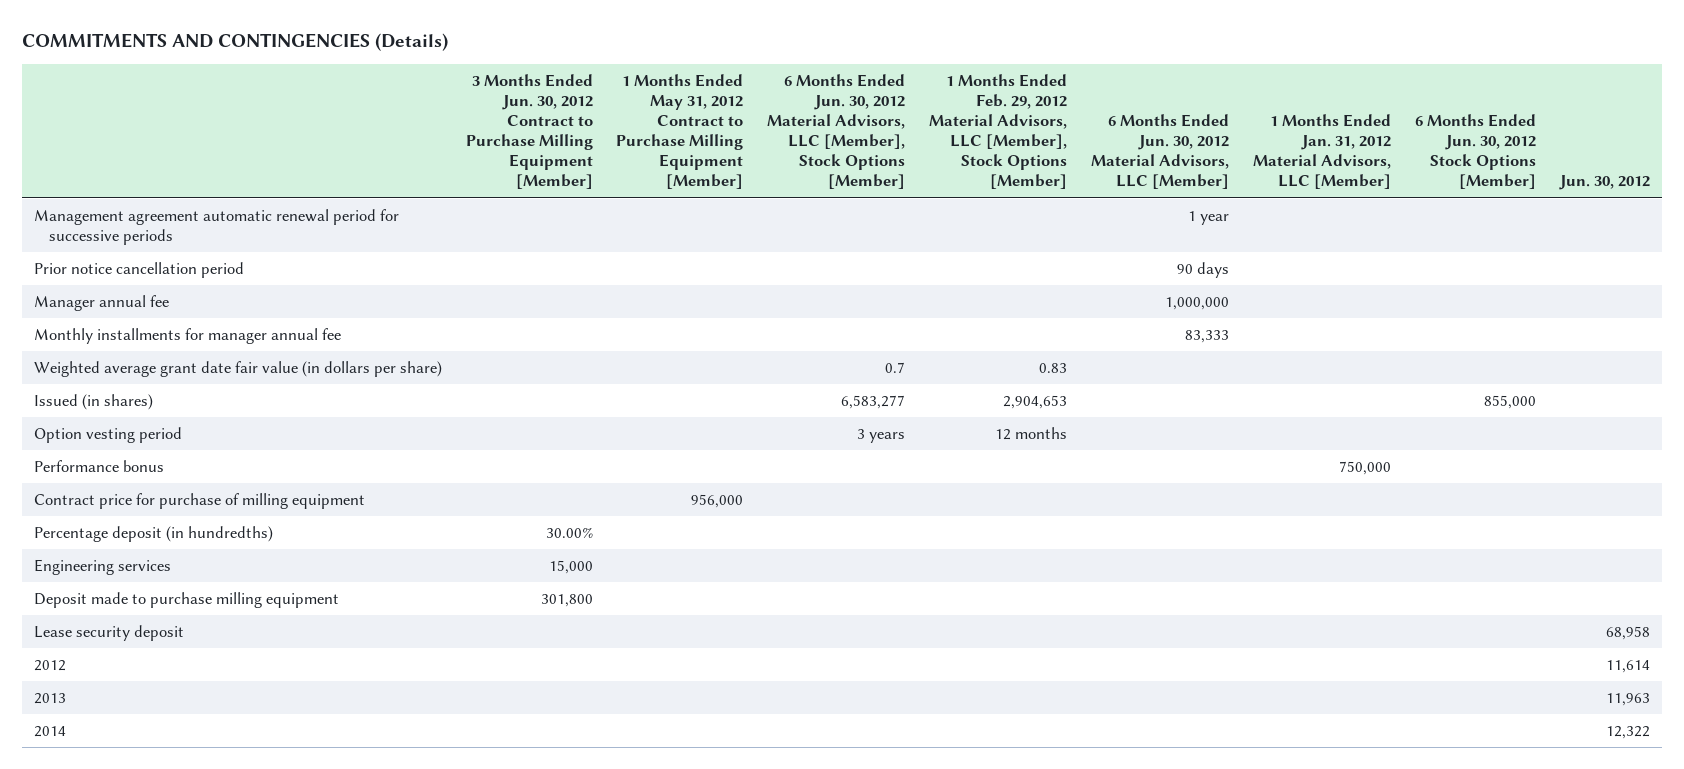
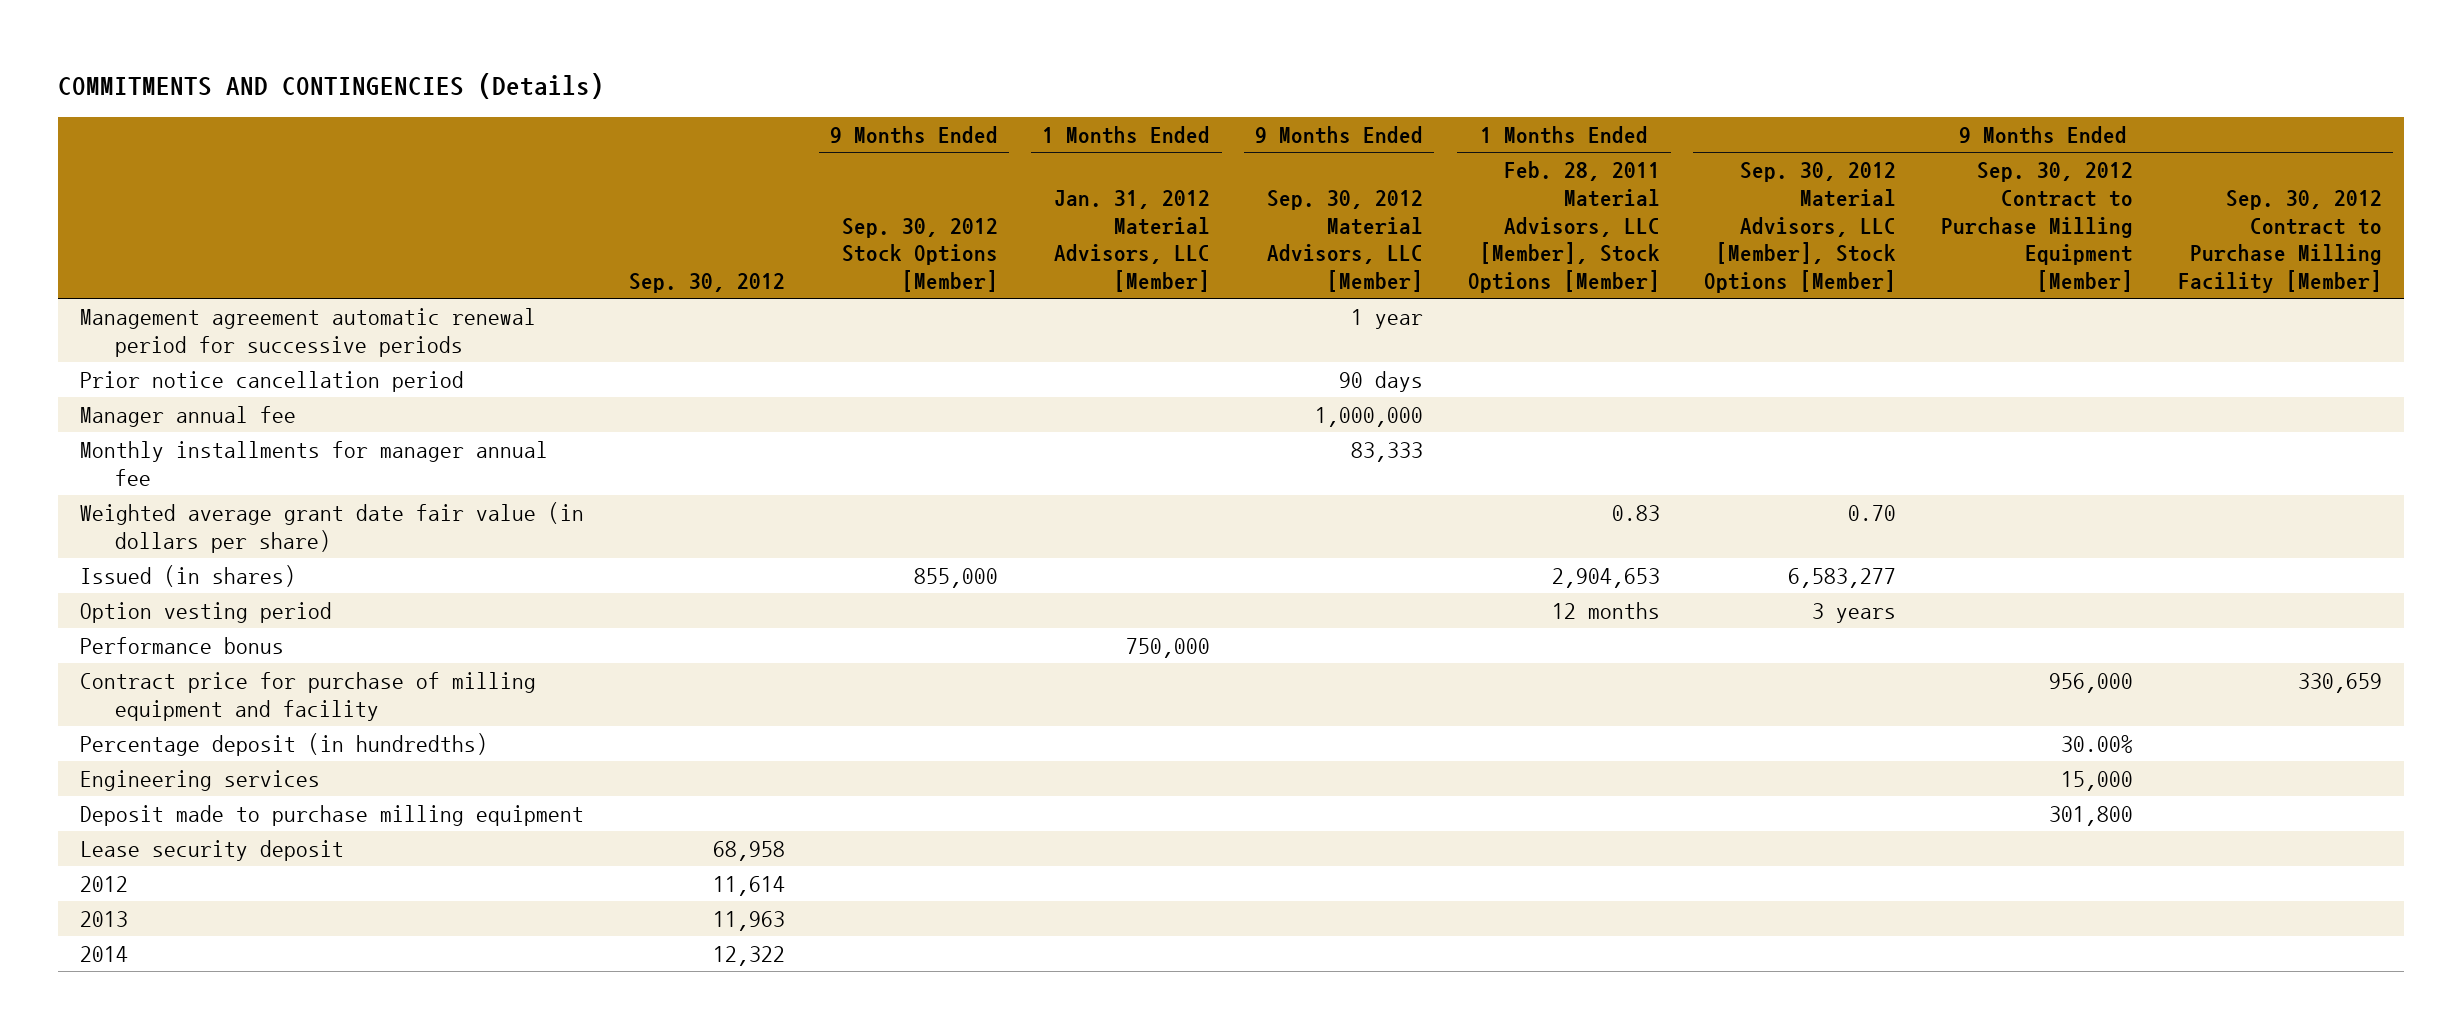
- | 3 Months Ended Jun. 30, 2012 Contract to Purchase Milling Equipment [Member] | 1 Months Ended May 31, 2012 Contract to Purchase Milling Equipment [Member] | 6 Months Ended Jun. 30, 2012 Material Advisors, LLC [Member], Stock Options [Member] | 1 Months Ended Feb. 29, 2012 Material Advisors, LLC [Member], Stock Options [Member] | 6 Months Ended Jun. 30, 2012 Material Advisors, LLC [Member] | 1 Months Ended Jan. 31, 2012 Material Advisors, LLC [Member] | 6 Months Ended Jun. 30, 2012 Stock Options [Member] | Jun. 30, 2012
+ | Sep. 30, 2012 | 9 Months Ended Sep. 30, 2012 Stock Options [Member] | 1 Months Ended Jan. 31, 2012 Material Advisors, LLC [Member] | 9 Months Ended Sep. 30, 2012 Material Advisors, LLC [Member] | 1 Months Ended Feb. 28, 2011 Material Advisors, LLC [Member], Stock Options [Member] | 9 Months Ended Sep. 30, 2012 Material Advisors, LLC [Member], Stock Options [Member] | 9 Months Ended Sep. 30, 2012 Contract to Purchase Milling Equipment [Member] | 9 Months Ended Sep. 30, 2012 Contract to Purchase Milling Facility [Member]
- Contract price for purchase of milling equipment | | 956,000 | | | | | |
+ Contract price for purchase of milling equipment and facility | | | | | | | 956,000 | 330,659

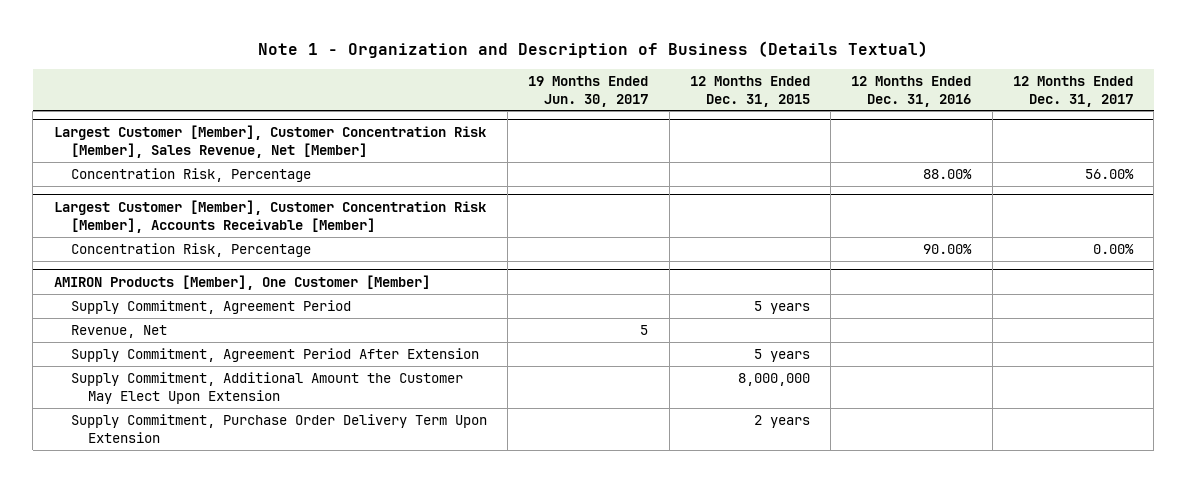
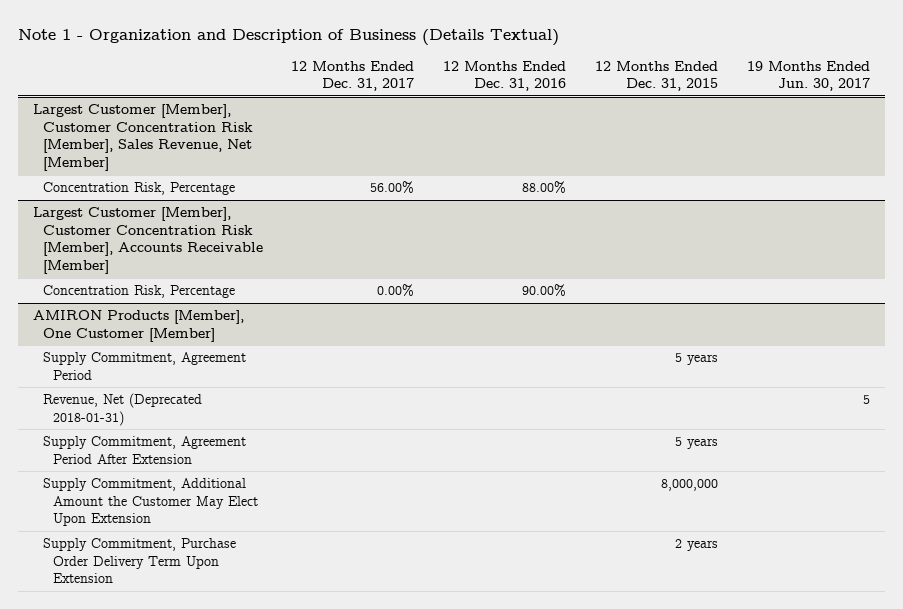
- | 19 Months Ended Jun. 30, 2017 | 12 Months Ended Dec. 31, 2015 | 12 Months Ended Dec. 31, 2016 | 12 Months Ended Dec. 31, 2017
+ | 12 Months Ended Dec. 31, 2017 | 12 Months Ended Dec. 31, 2016 | 12 Months Ended Dec. 31, 2015 | 19 Months Ended Jun. 30, 2017
@ AMIRON Products [Member], One Customer [Member]
- Revenue, Net | 5 | | |
+ Revenue, Net (Deprecated 2018-01-31) | | | | 5

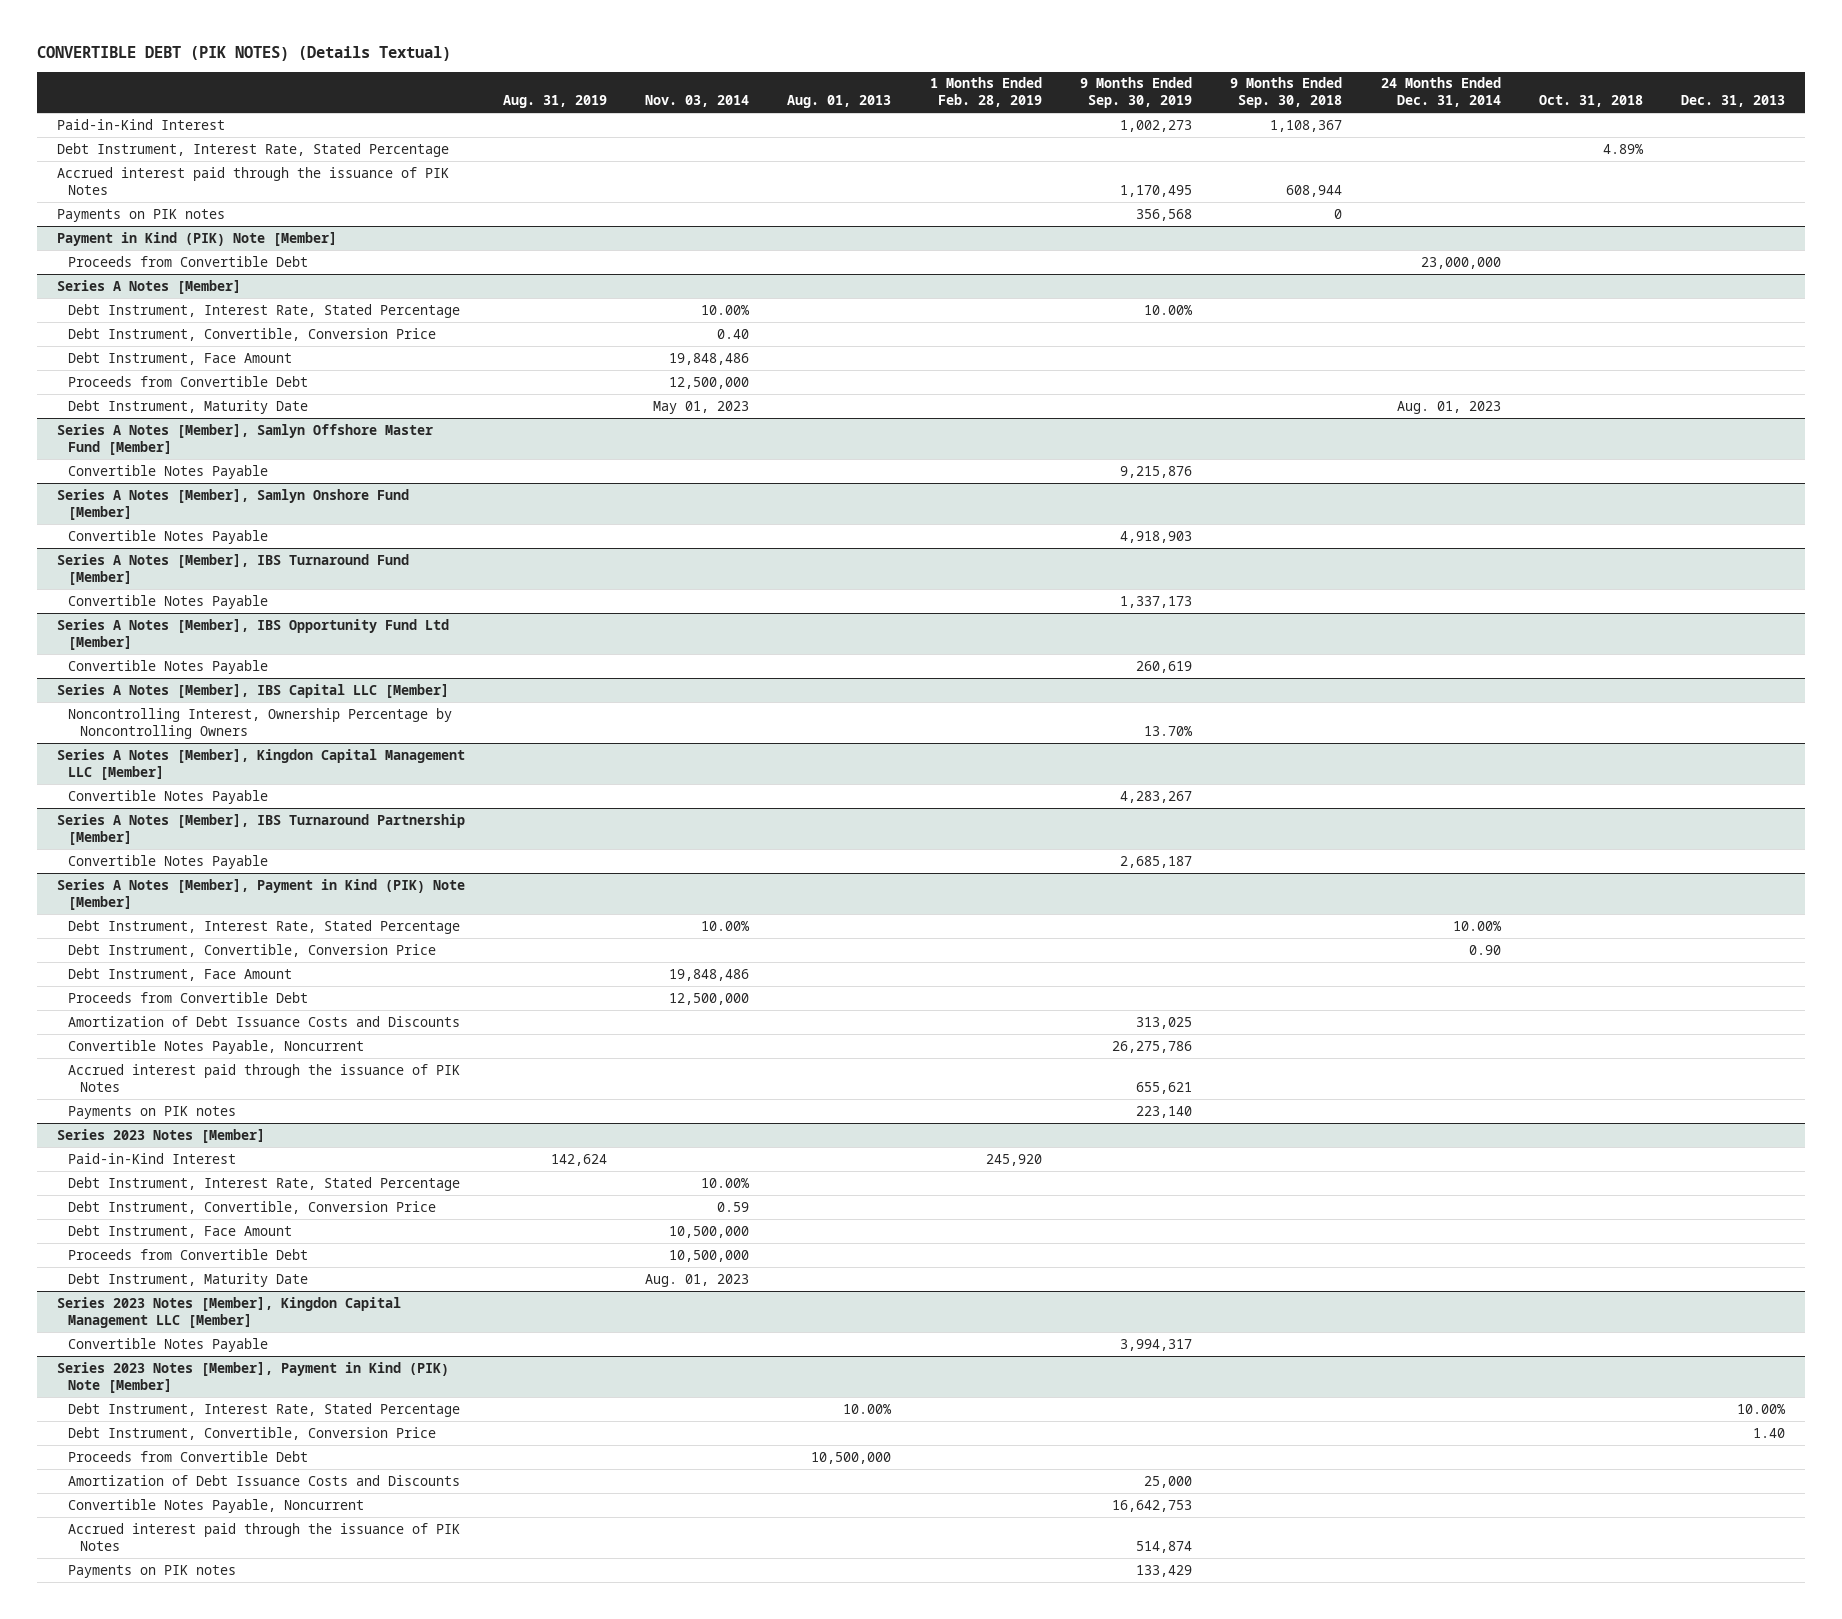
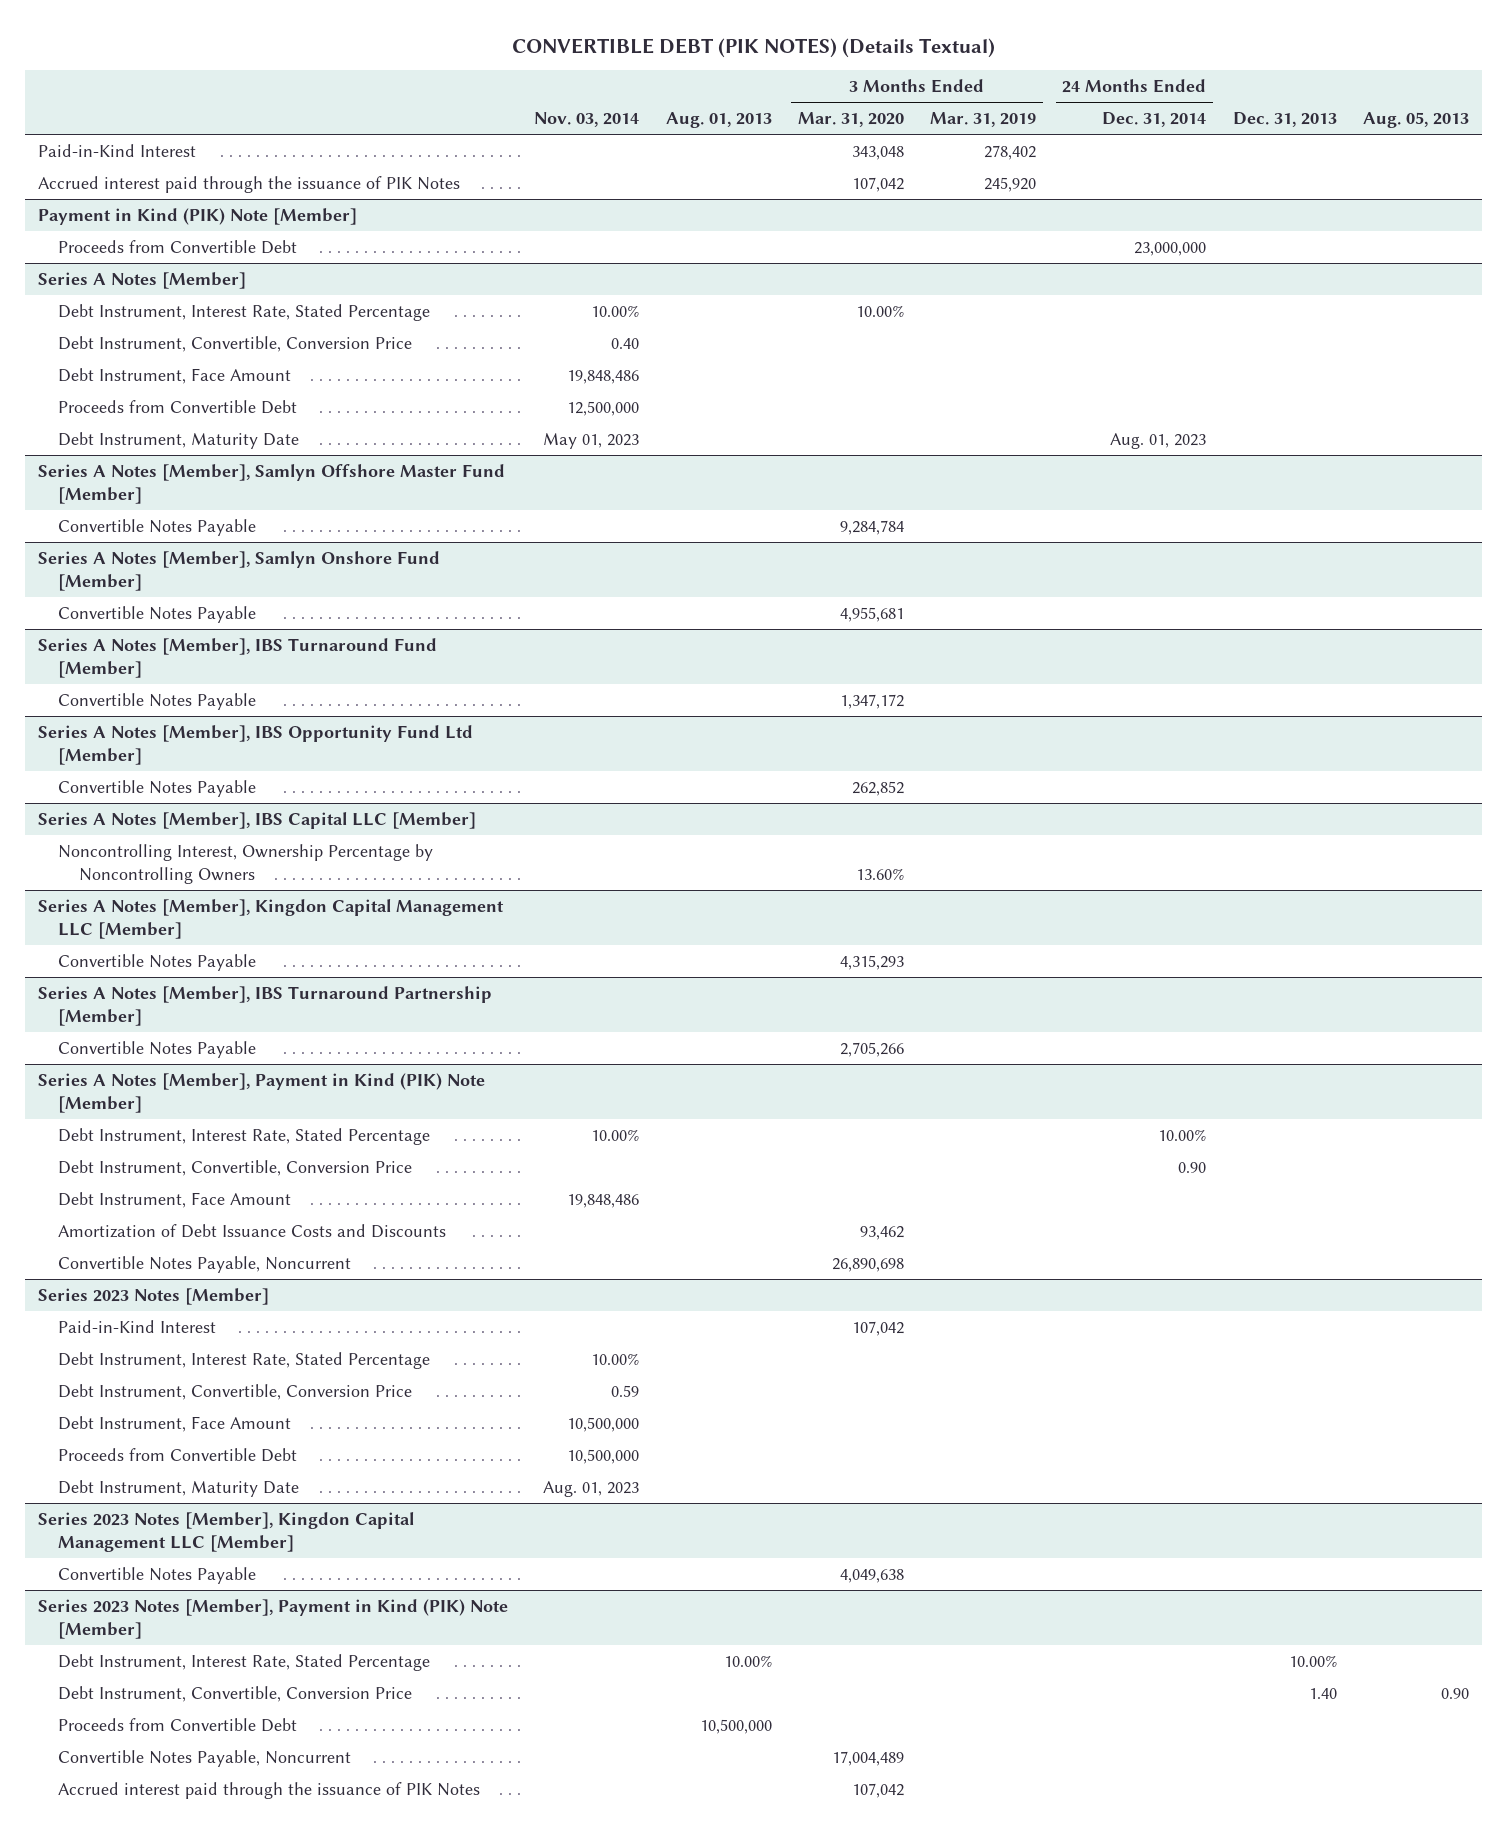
- | Aug. 31, 2019 | Nov. 03, 2014 | Aug. 01, 2013 | 1 Months Ended Feb. 28, 2019 | 9 Months Ended Sep. 30, 2019 | 9 Months Ended Sep. 30, 2018 | 24 Months Ended Dec. 31, 2014 | Oct. 31, 2018 | Dec. 31, 2013
+ | Nov. 03, 2014 | Aug. 01, 2013 | 3 Months Ended Mar. 31, 2020 | 3 Months Ended Mar. 31, 2019 | 24 Months Ended Dec. 31, 2014 | Dec. 31, 2013 | Aug. 05, 2013
- Debt Instrument, Interest Rate, Stated Percentage | | | | | | | | 4.89% |
- Payments on PIK notes | | | | | 356,568 | 0 | | |
@ Series A Notes [Member], Payment in Kind (PIK) Note [Member]
- Proceeds from Convertible Debt | | 12,500,000 | | | | | | |
- Accrued interest paid through the issuance of PIK Notes | | | | | 655,621 | | | |
- Payments on PIK notes | | | | | 223,140 | | | |
@ Series 2023 Notes [Member], Payment in Kind (PIK) Note [Member]
- Amortization of Debt Issuance Costs and Discounts | | | | | 25,000 | | | |
- Payments on PIK notes | | | | | 133,429 | | | |

